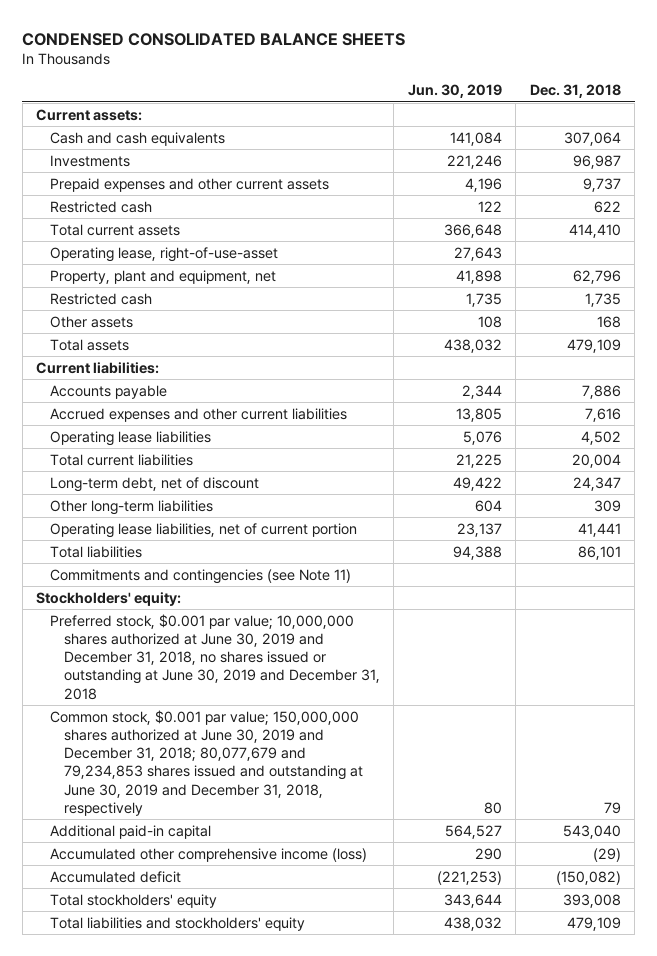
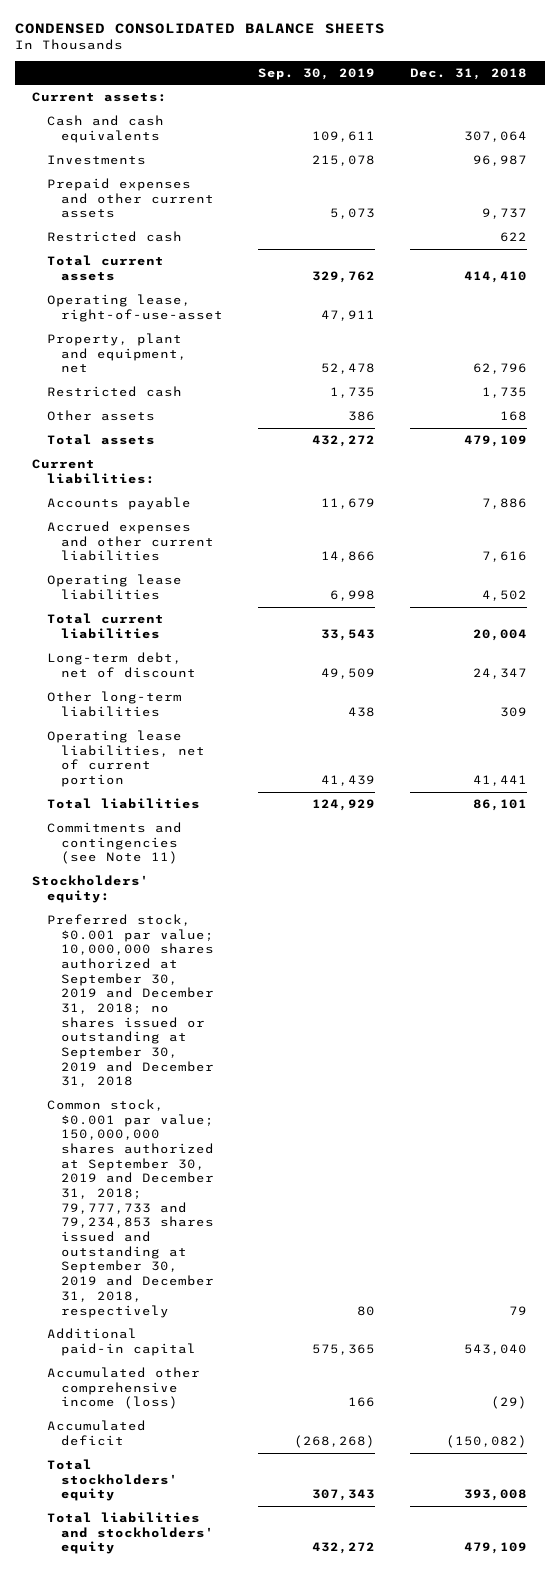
- | Jun. 30, 2019 | Dec. 31, 2018
+ | Sep. 30, 2019 | Dec. 31, 2018
- Preferred stock, $0.001 par value; 10,000,000 shares authorized at June 30, 2019 and December 31, 2018, no shares issued or outstanding at June 30, 2019 and December 31, 2018
- Common stock, $0.001 par value; 150,000,000 shares authorized at June 30, 2019 and December 31, 2018; 80,077,679 and 79,234,853 shares issued and outstanding at June 30, 2019 and December 31, 2018, respectively | 80 | 79
+ Preferred stock, $0.001 par value; 10,000,000 shares authorized at September 30, 2019 and December 31, 2018; no shares issued or outstanding at September 30, 2019 and December 31, 2018
+ Common stock, $0.001 par value; 150,000,000 shares authorized at September 30, 2019 and December 31, 2018; 79,777,733 and 79,234,853 shares issued and outstanding at September 30, 2019 and December 31, 2018, respectively | 80 | 79

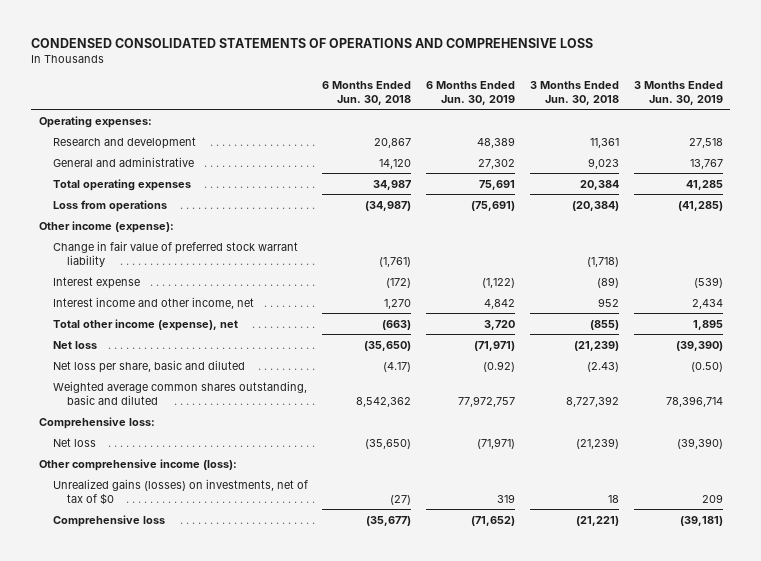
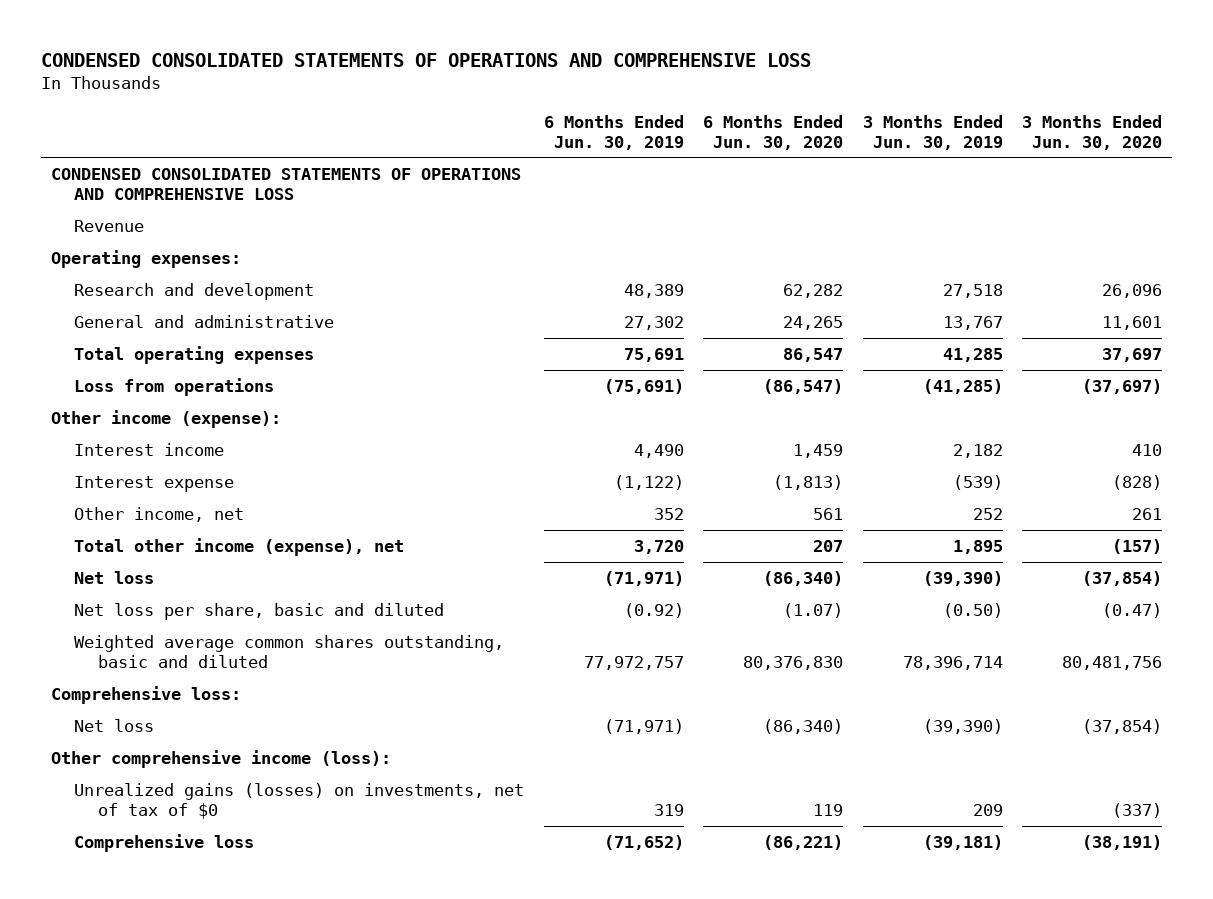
- | 6 Months Ended Jun. 30, 2018 | 6 Months Ended Jun. 30, 2019 | 3 Months Ended Jun. 30, 2018 | 3 Months Ended Jun. 30, 2019
+ | 6 Months Ended Jun. 30, 2019 | 6 Months Ended Jun. 30, 2020 | 3 Months Ended Jun. 30, 2019 | 3 Months Ended Jun. 30, 2020
+ CONDENSED CONSOLIDATED STATEMENTS OF OPERATIONS AND COMPREHENSIVE LOSS
+ Revenue
- Change in fair value of preferred stock warrant liability | (1,761) | | (1,718) |
+ Interest income | 4,490 | 1,459 | 2,182 | 410
- Interest income and other income, net | 1,270 | 4,842 | 952 | 2,434
+ Other income, net | 352 | 561 | 252 | 261

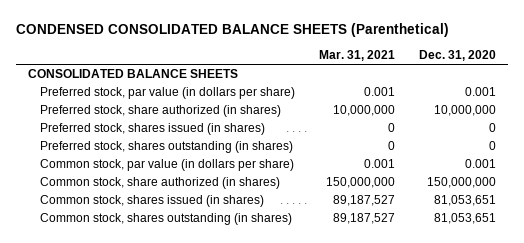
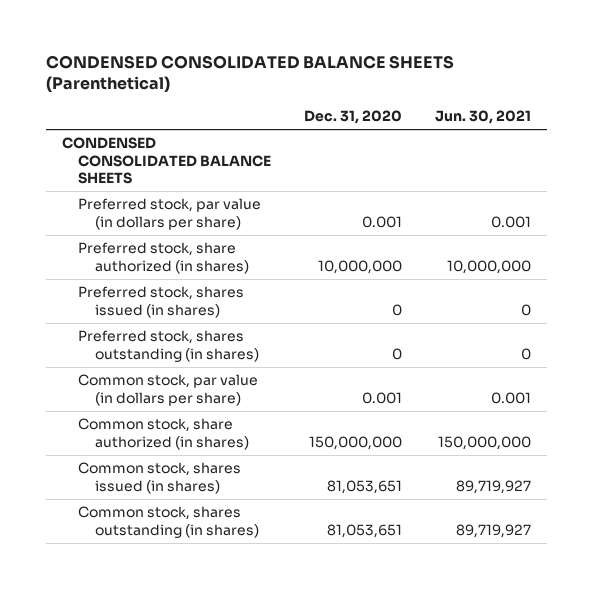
- | Mar. 31, 2021 | Dec. 31, 2020
+ | Dec. 31, 2020 | Jun. 30, 2021
- CONSOLIDATED BALANCE SHEETS
+ CONDENSED CONSOLIDATED BALANCE SHEETS

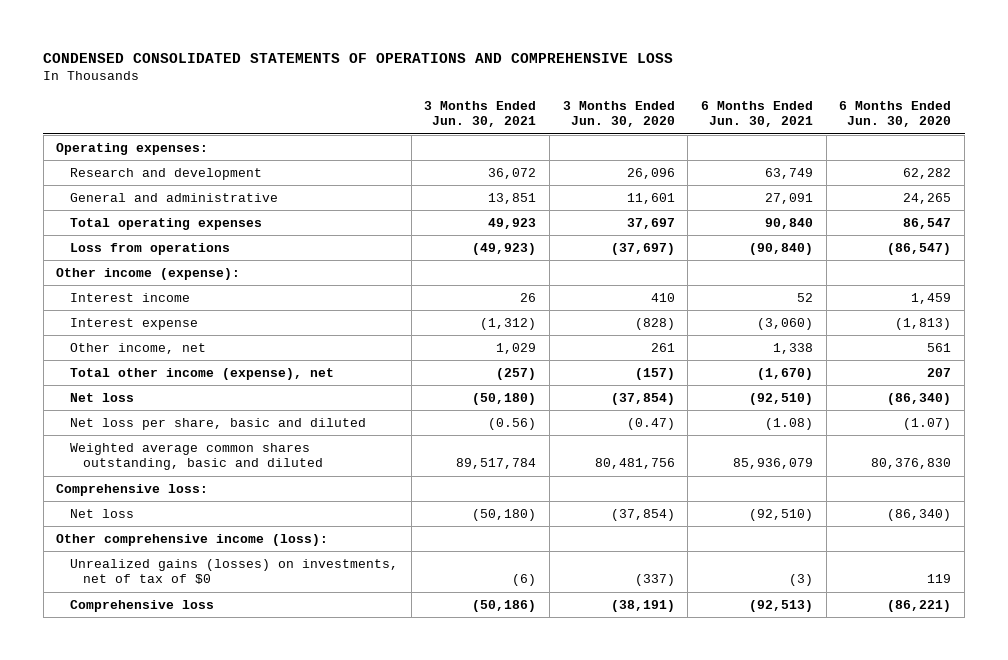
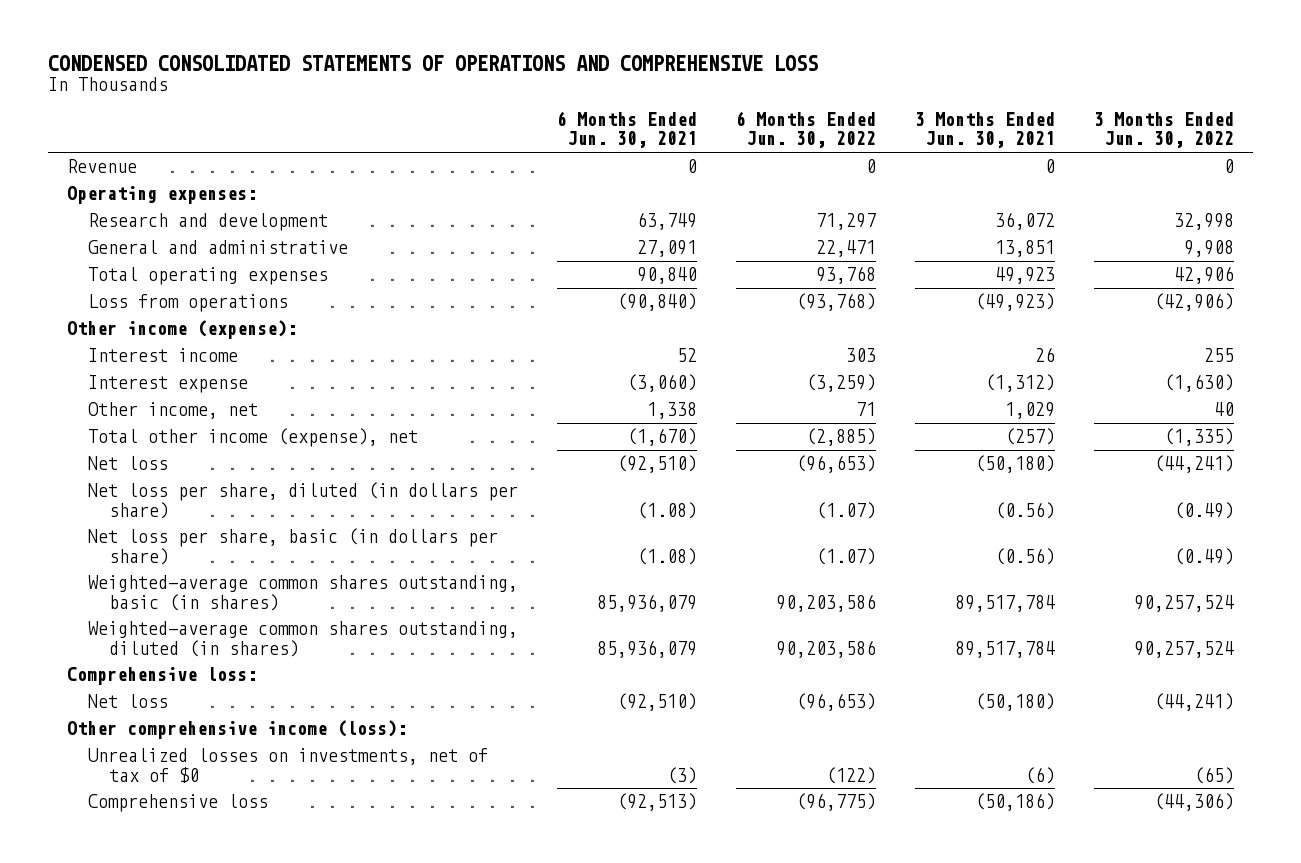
- | 3 Months Ended Jun. 30, 2021 | 3 Months Ended Jun. 30, 2020 | 6 Months Ended Jun. 30, 2021 | 6 Months Ended Jun. 30, 2020
+ | 6 Months Ended Jun. 30, 2021 | 6 Months Ended Jun. 30, 2022 | 3 Months Ended Jun. 30, 2021 | 3 Months Ended Jun. 30, 2022
+ Revenue | 0 | 0 | 0 | 0
- Net loss per share, basic and diluted | (0.56) | (0.47) | (1.08) | (1.07)
- Weighted average common shares outstanding, basic and diluted | 89,517,784 | 80,481,756 | 85,936,079 | 80,376,830
+ Net loss per share, diluted (in dollars per share) | (1.08) | (1.07) | (0.56) | (0.49)
+ Net loss per share, basic (in dollars per share) | (1.08) | (1.07) | (0.56) | (0.49)
+ Weighted-average common shares outstanding, basic (in shares) | 85,936,079 | 90,203,586 | 89,517,784 | 90,257,524
+ Weighted-average common shares outstanding, diluted (in shares) | 85,936,079 | 90,203,586 | 89,517,784 | 90,257,524
- Unrealized gains (losses) on investments, net of tax of $0 | (6) | (337) | (3) | 119
+ Unrealized losses on investments, net of tax of $0 | (3) | (122) | (6) | (65)

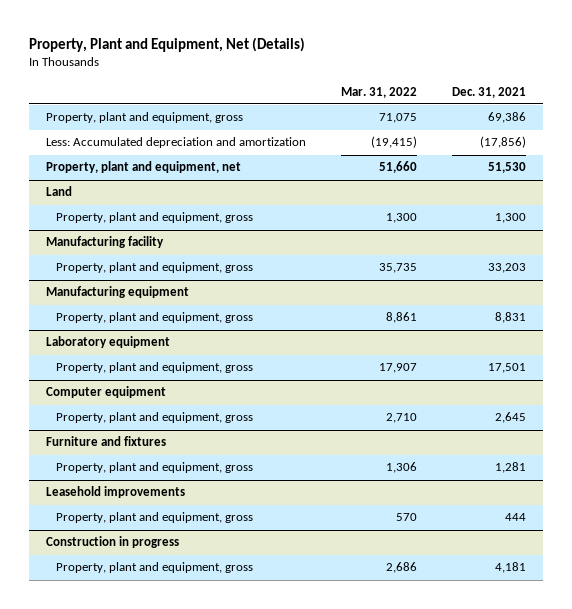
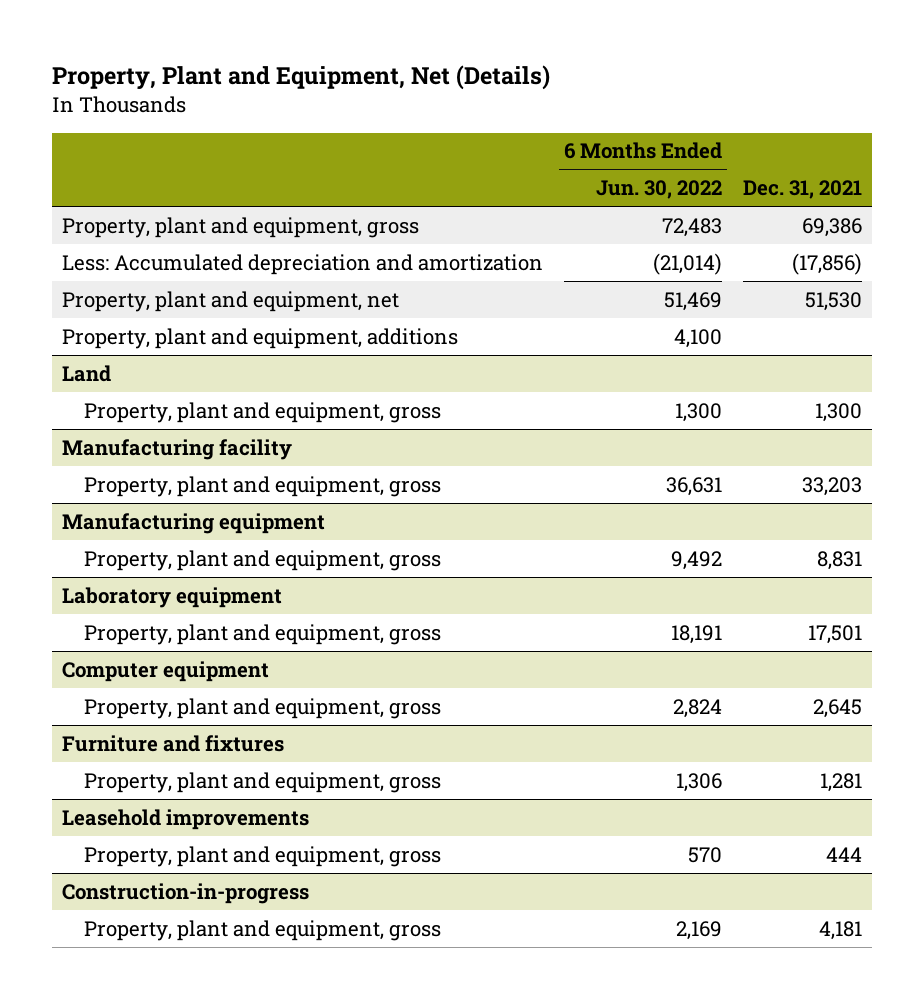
- | Mar. 31, 2022 | Dec. 31, 2021
+ | 6 Months Ended Jun. 30, 2022 | Dec. 31, 2021
+ Property, plant and equipment, additions | 4,100 |
- Construction in progress
+ Construction-in-progress

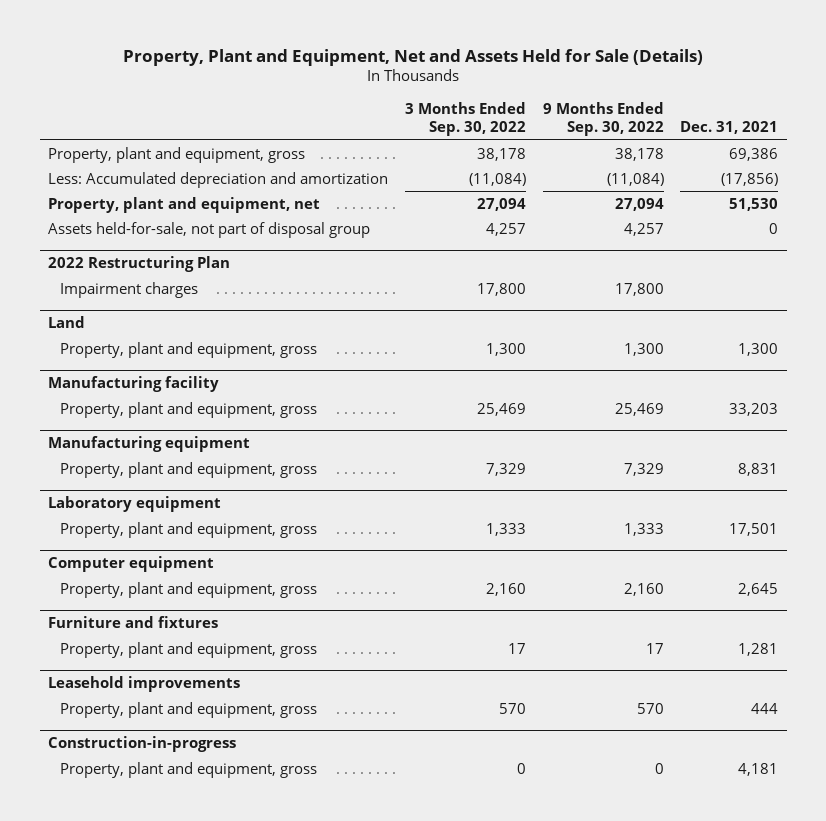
- Property, Plant and Equipment, Net (Details)
+ Property, Plant and Equipment, Net and Assets Held for Sale (Details)
- | 6 Months Ended Jun. 30, 2022 | Dec. 31, 2021
+ | 3 Months Ended Sep. 30, 2022 | 9 Months Ended Sep. 30, 2022 | Dec. 31, 2021
- Property, plant and equipment, additions | 4,100 |
+ Assets held-for-sale, not part of disposal group | 4,257 | 4,257 | 0
+ 2022 Restructuring Plan
+ Impairment charges | 17,800 | 17,800 |

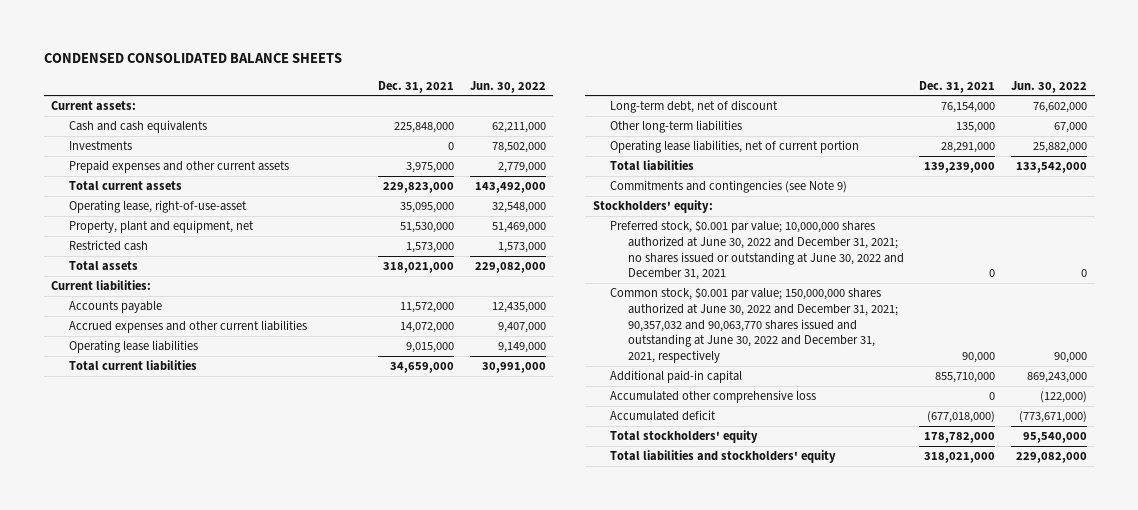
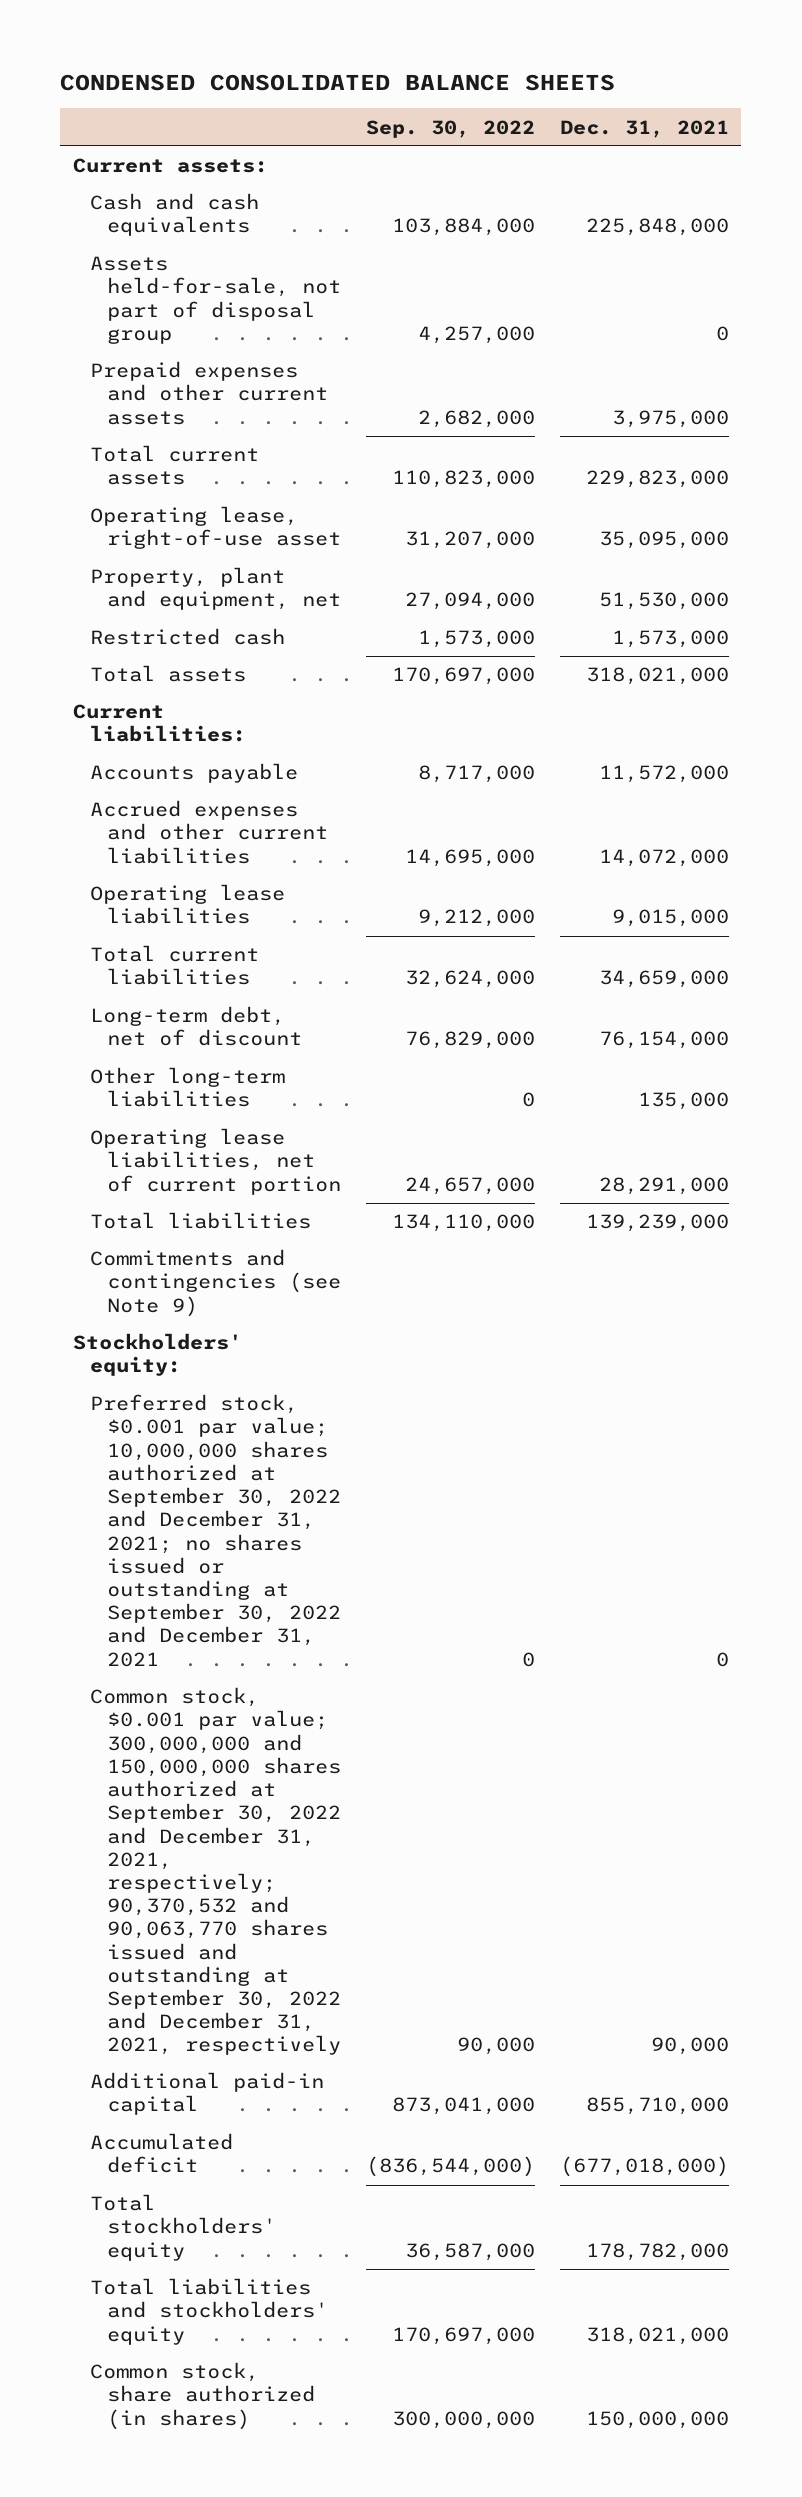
- | Dec. 31, 2021 | Jun. 30, 2022
+ | Sep. 30, 2022 | Dec. 31, 2021
- Investments | 0 | 78,502,000
+ Assets held-for-sale, not part of disposal group | 4,257,000 | 0
- Operating lease, right-of-use-asset | 35,095,000 | 32,548,000
+ Operating lease, right-of-use asset | 31,207,000 | 35,095,000
- Preferred stock, $0.001 par value; 10,000,000 shares authorized at June 30, 2022 and December 31, 2021; no shares issued or outstanding at June 30, 2022 and December 31, 2021 | 0 | 0
- Common stock, $0.001 par value; 150,000,000 shares authorized at June 30, 2022 and December 31, 2021; 90,357,032 and 90,063,770 shares issued and outstanding at June 30, 2022 and December 31, 2021, respectively | 90,000 | 90,000
+ Preferred stock, $0.001 par value; 10,000,000 shares authorized at September 30, 2022 and December 31, 2021; no shares issued or outstanding at September 30, 2022 and December 31, 2021 | 0 | 0
+ Common stock, $0.001 par value; 300,000,000 and 150,000,000 shares authorized at September 30, 2022 and December 31, 2021, respectively; 90,370,532 and 90,063,770 shares issued and outstanding at September 30, 2022 and December 31, 2021, respectively | 90,000 | 90,000
- Accumulated other comprehensive loss | 0 | (122,000)
+ Common stock, share authorized (in shares) | 300,000,000 | 150,000,000

